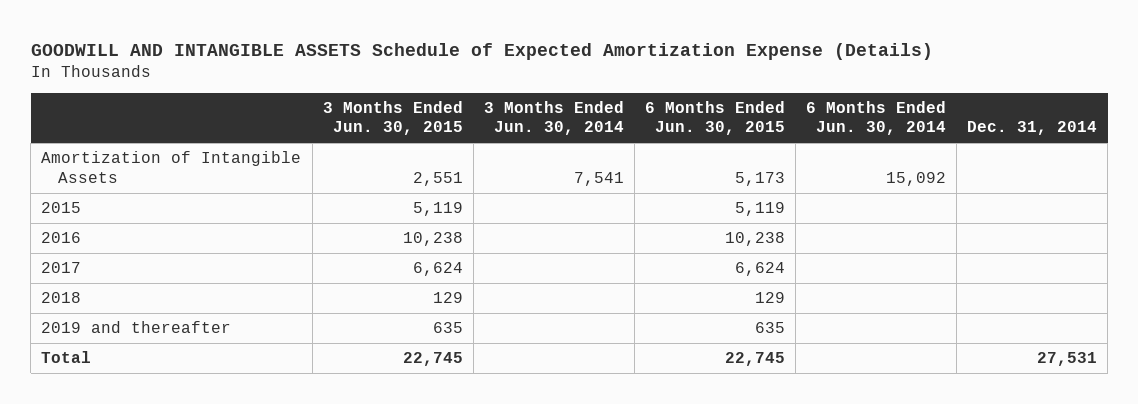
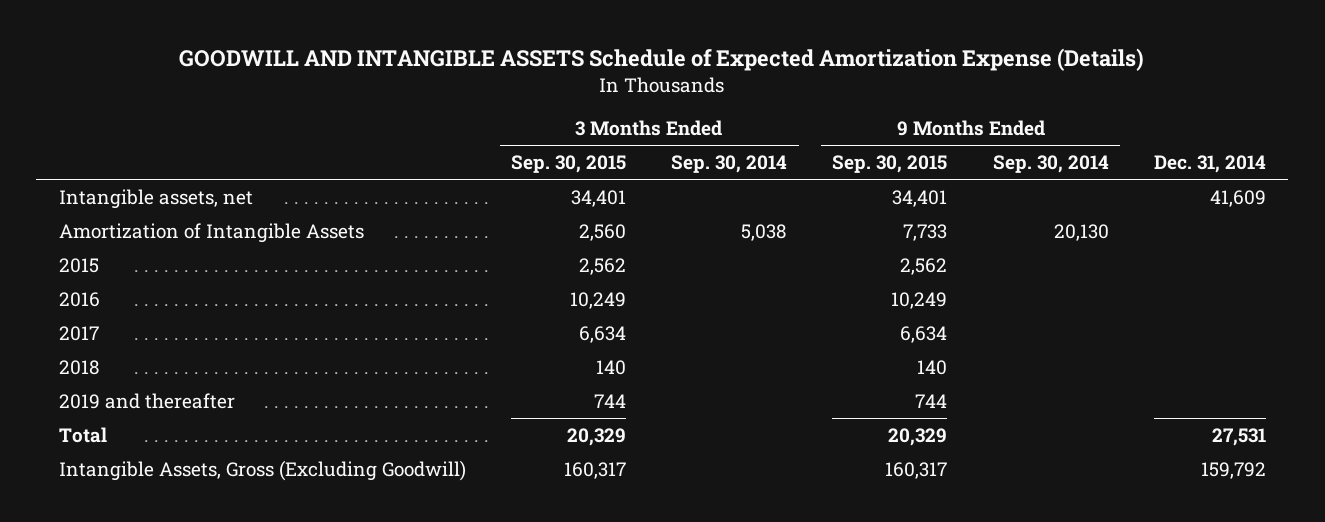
- | 3 Months Ended Jun. 30, 2015 | 3 Months Ended Jun. 30, 2014 | 6 Months Ended Jun. 30, 2015 | 6 Months Ended Jun. 30, 2014 | Dec. 31, 2014
+ | 3 Months Ended Sep. 30, 2015 | 3 Months Ended Sep. 30, 2014 | 9 Months Ended Sep. 30, 2015 | 9 Months Ended Sep. 30, 2014 | Dec. 31, 2014
+ Intangible assets, net | 34,401 | | 34,401 | | 41,609
+ Intangible Assets, Gross (Excluding Goodwill) | 160,317 | | 160,317 | | 159,792

